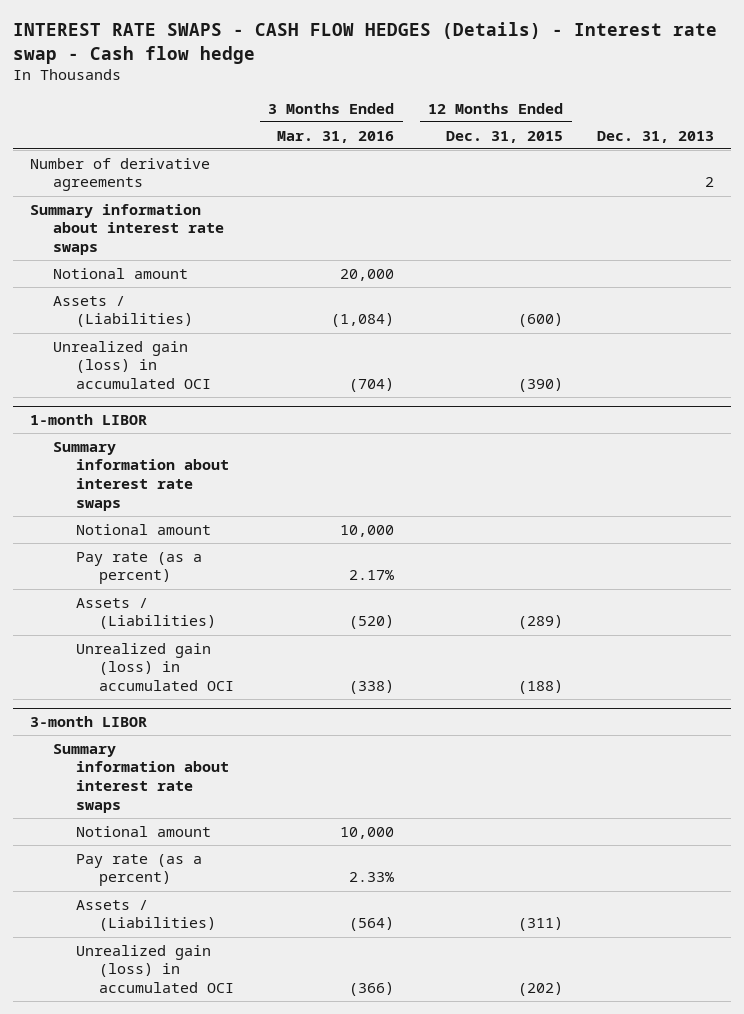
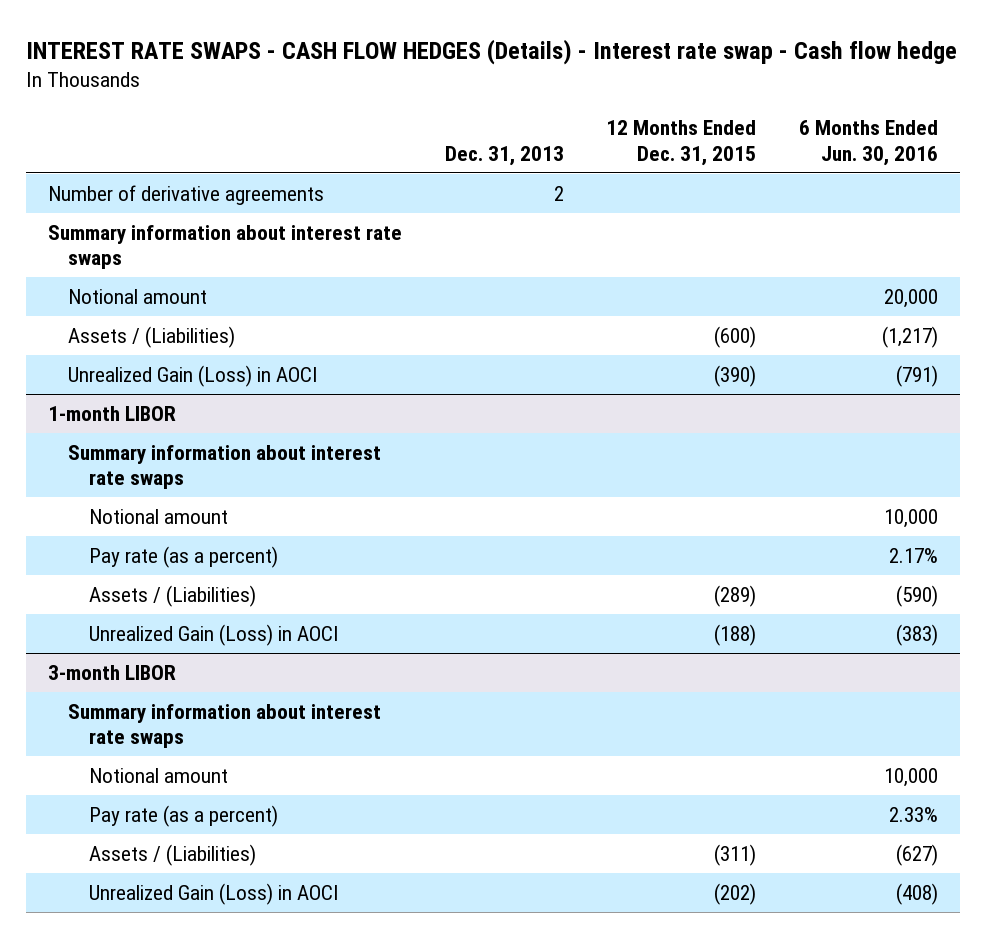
- | 3 Months Ended Mar. 31, 2016 | 12 Months Ended Dec. 31, 2015 | Dec. 31, 2013
+ | Dec. 31, 2013 | 12 Months Ended Dec. 31, 2015 | 6 Months Ended Jun. 30, 2016
- Unrealized gain (loss) in accumulated OCI | (704) | (390) |
+ Unrealized Gain (Loss) in AOCI | | (390) | (791)
@ 1-month LIBOR
- Unrealized gain (loss) in accumulated OCI | (338) | (188) |
+ Unrealized Gain (Loss) in AOCI | | (188) | (383)
@ 3-month LIBOR
- Unrealized gain (loss) in accumulated OCI | (366) | (202) |
+ Unrealized Gain (Loss) in AOCI | | (202) | (408)

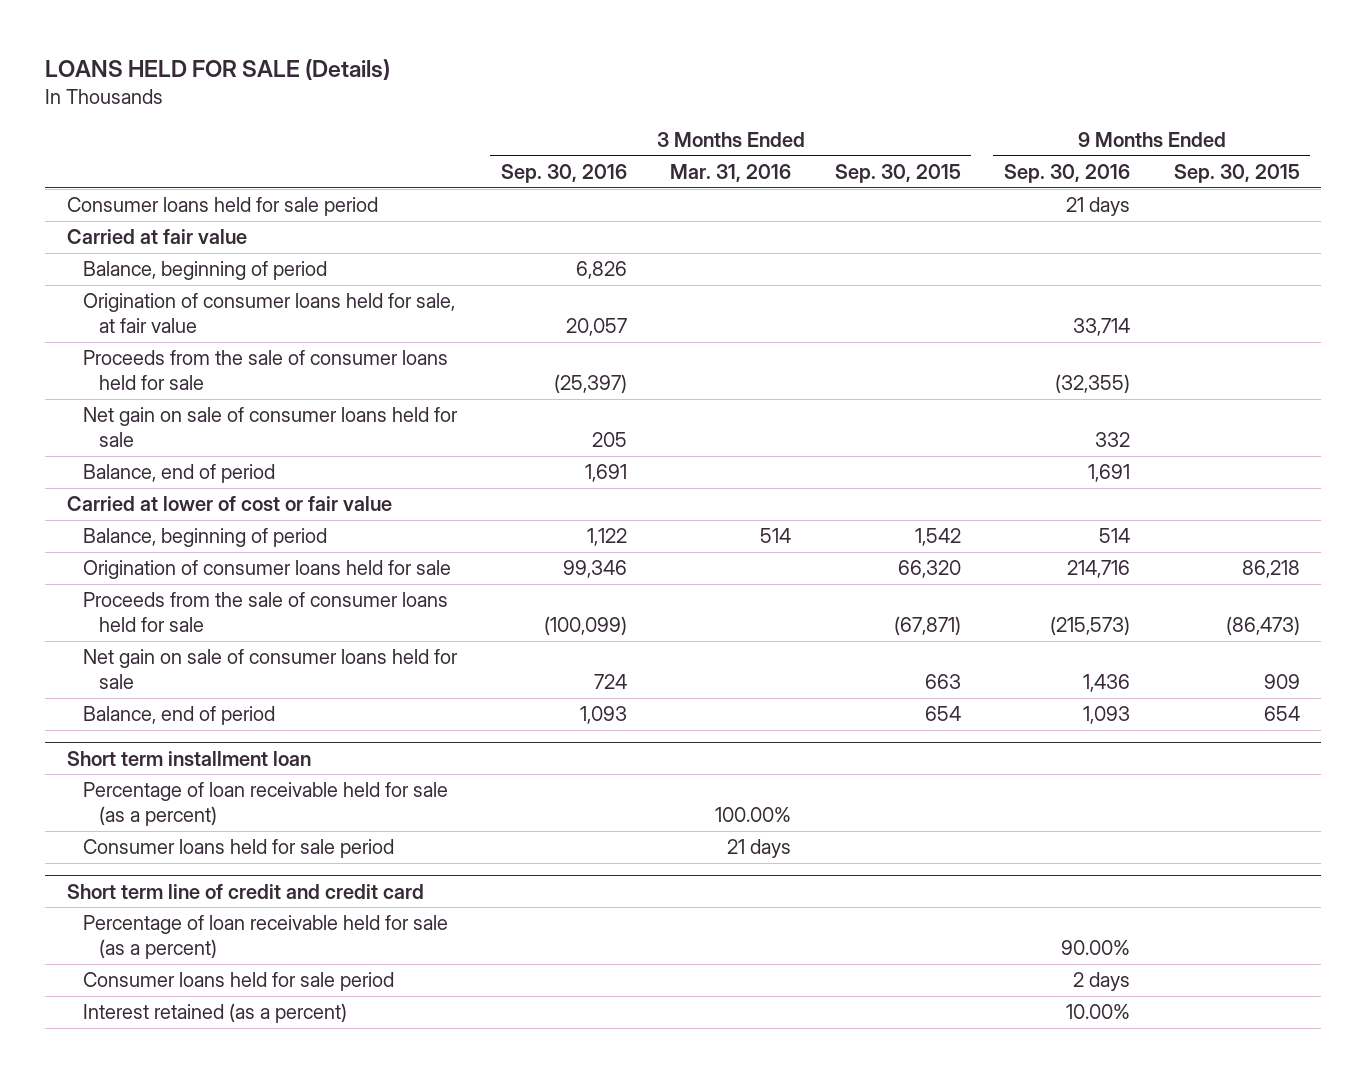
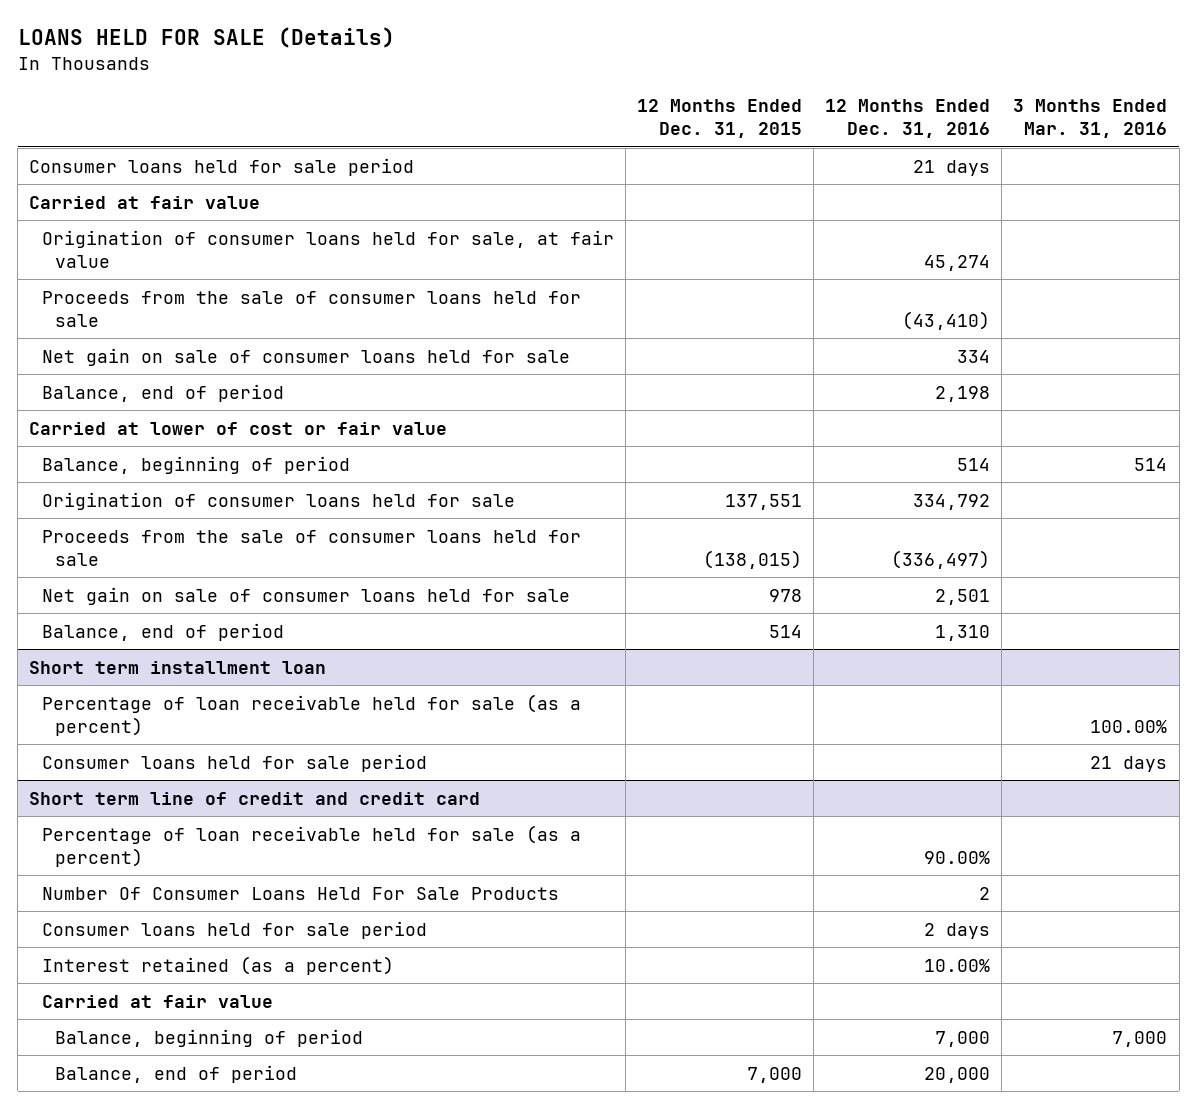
- | 3 Months Ended Sep. 30, 2016 | 3 Months Ended Mar. 31, 2016 | 3 Months Ended Sep. 30, 2015 | 9 Months Ended Sep. 30, 2016 | 9 Months Ended Sep. 30, 2015
+ | 12 Months Ended Dec. 31, 2015 | 12 Months Ended Dec. 31, 2016 | 3 Months Ended Mar. 31, 2016
- Balance, beginning of period | 6,826 | | | |
@ Short term line of credit and credit card
+ Number Of Consumer Loans Held For Sale Products | | 2 |
+ Carried at fair value
+ Balance, beginning of period | | 7,000 | 7,000
+ Balance, end of period | 7,000 | 20,000 |

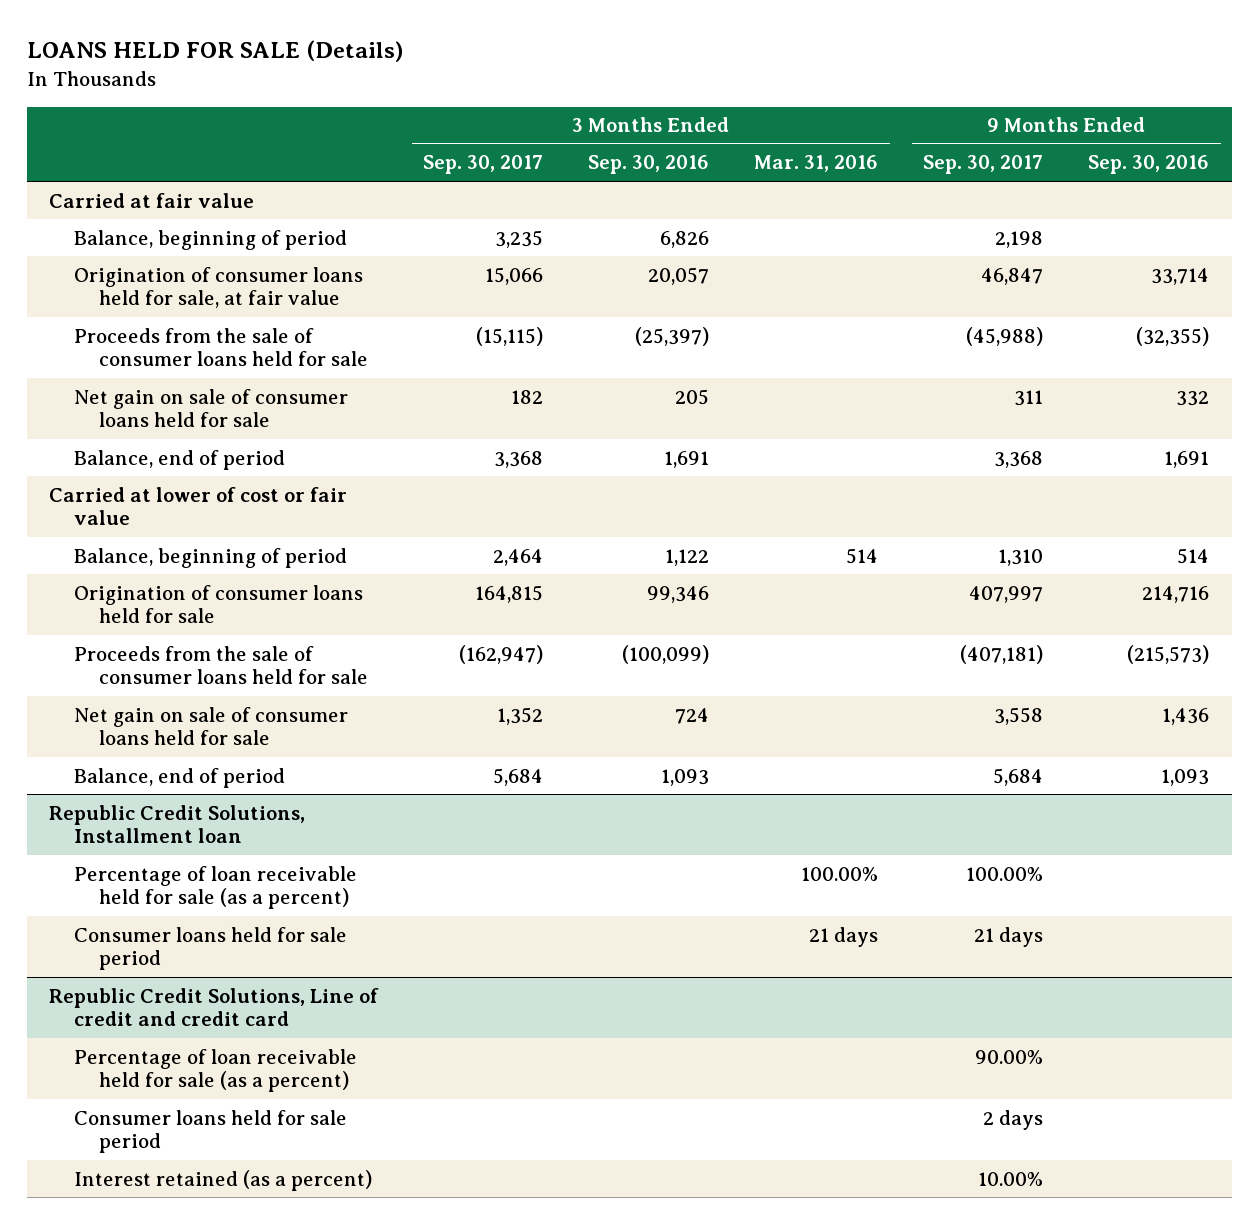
- | 12 Months Ended Dec. 31, 2015 | 12 Months Ended Dec. 31, 2016 | 3 Months Ended Mar. 31, 2016
+ | 3 Months Ended Sep. 30, 2017 | 3 Months Ended Sep. 30, 2016 | 3 Months Ended Mar. 31, 2016 | 9 Months Ended Sep. 30, 2017 | 9 Months Ended Sep. 30, 2016
- Consumer loans held for sale period | | 21 days |
+ Balance, beginning of period | 3,235 | 6,826 | | 2,198 |
- Short term installment loan
+ Republic Credit Solutions, Installment loan
- Short term line of credit and credit card
+ Republic Credit Solutions, Line of credit and credit card
- Number Of Consumer Loans Held For Sale Products | | 2 |
- Carried at fair value
- Balance, beginning of period | | 7,000 | 7,000
- Balance, end of period | 7,000 | 20,000 |

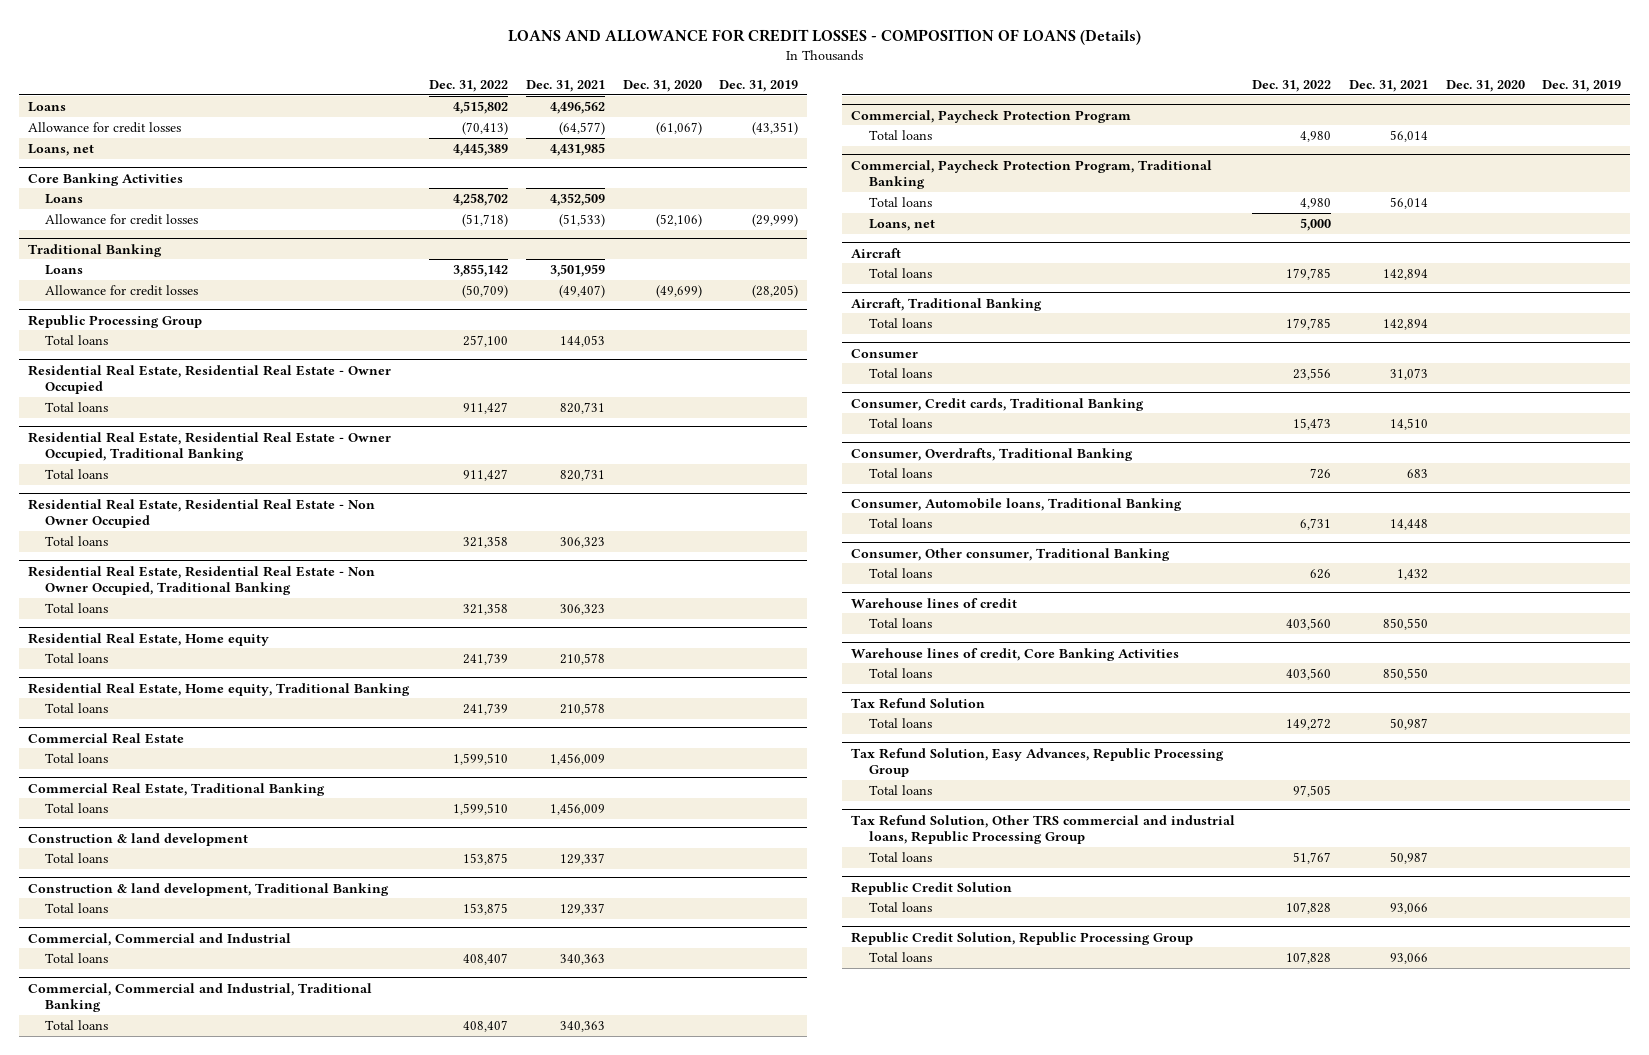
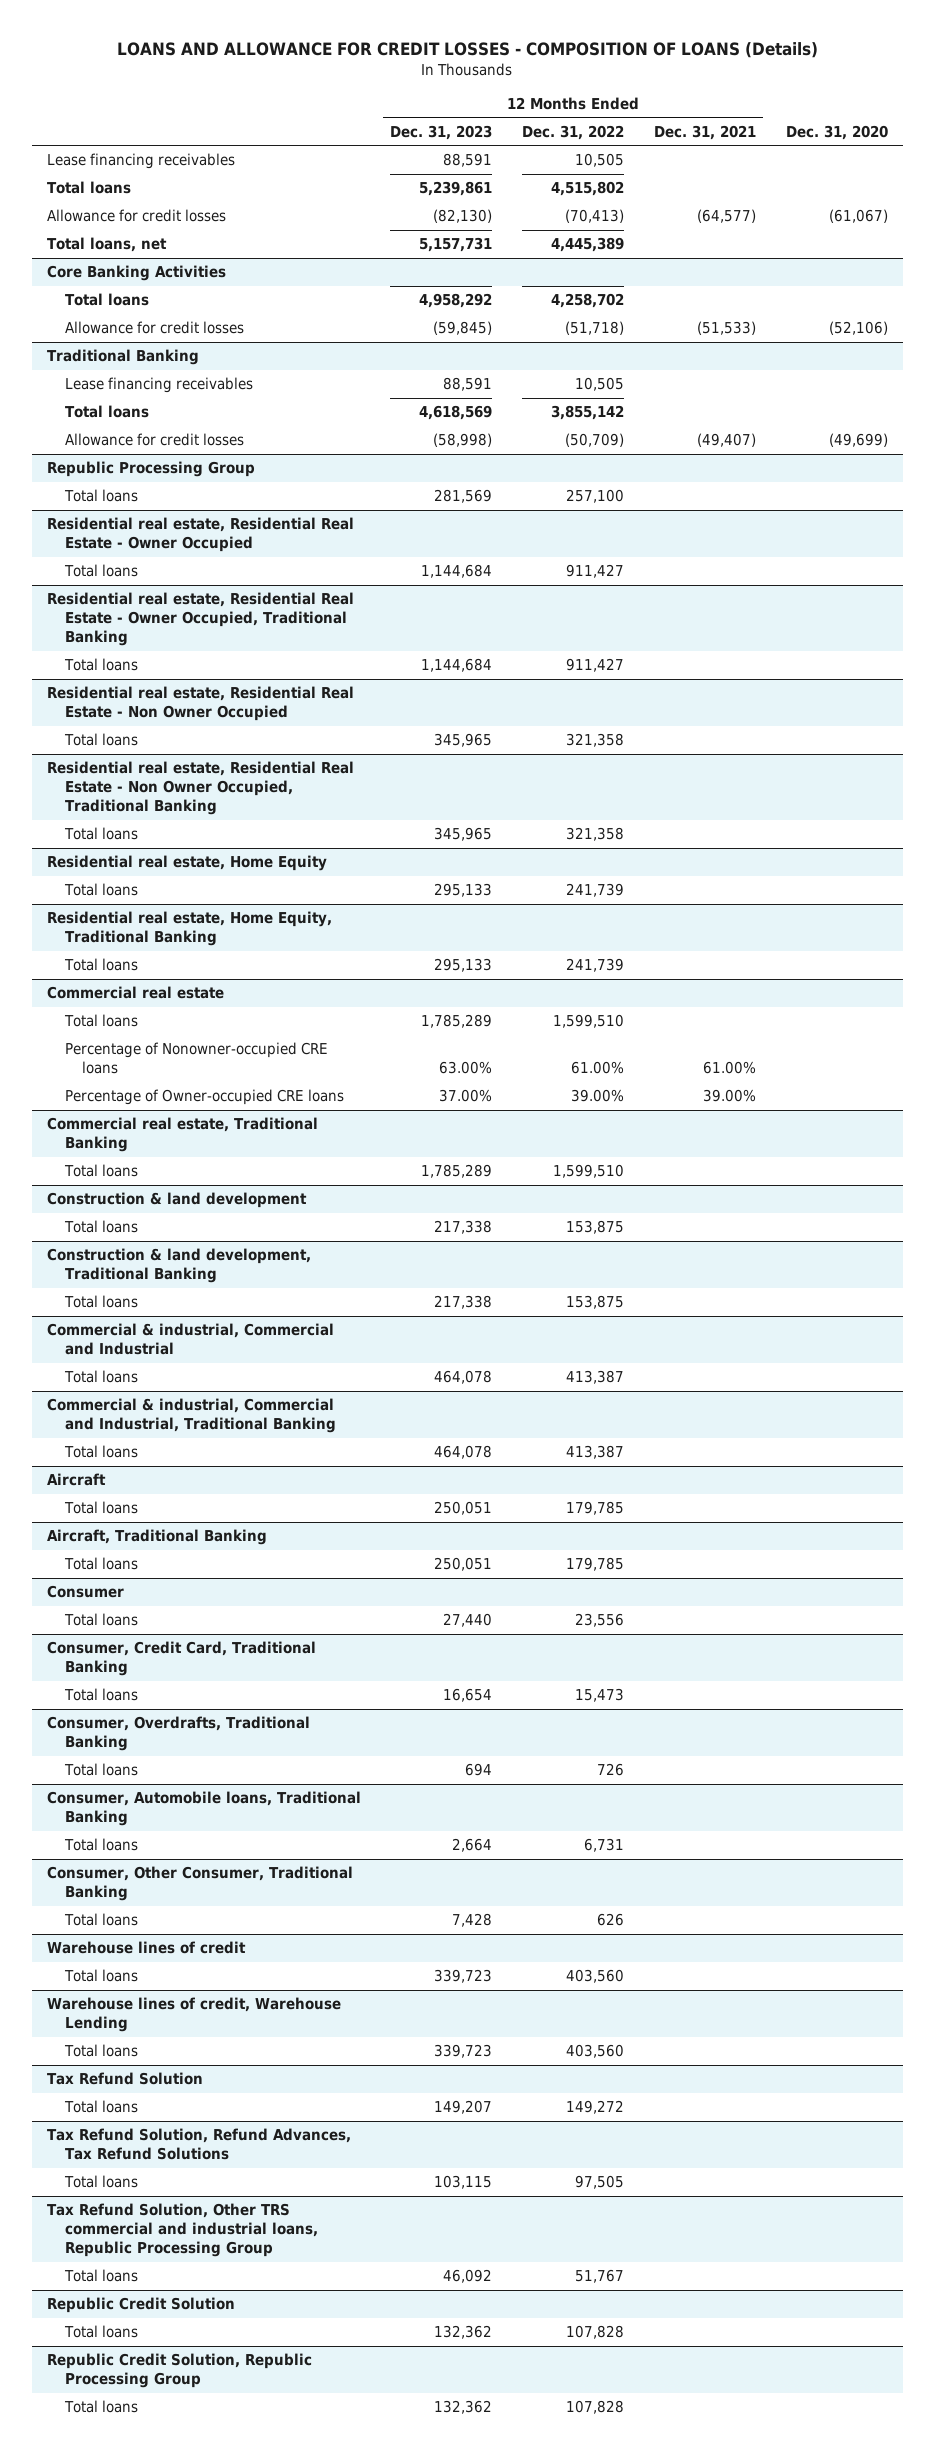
- | Dec. 31, 2022 | Dec. 31, 2021 | Dec. 31, 2020 | Dec. 31, 2019
+ | 12 Months Ended Dec. 31, 2023 | 12 Months Ended Dec. 31, 2022 | 12 Months Ended Dec. 31, 2021 | Dec. 31, 2020
- Loans | 4,515,802 | 4,496,562 | |
+ Lease financing receivables | 88,591 | 10,505 | |
+ Total loans | 5,239,861 | 4,515,802 | |
- Loans, net | 4,445,389 | 4,431,985 | |
+ Total loans, net | 5,157,731 | 4,445,389 | |
@ Core Banking Activities
- Loans | 4,258,702 | 4,352,509 | |
+ Total loans | 4,958,292 | 4,258,702 | |
@ Traditional Banking
- Loans | 3,855,142 | 3,501,959 | |
+ Lease financing receivables | 88,591 | 10,505 | |
+ Total loans | 4,618,569 | 3,855,142 | |
- Residential Real Estate, Residential Real Estate - Owner Occupied
+ Residential real estate, Residential Real Estate - Owner Occupied
- Residential Real Estate, Residential Real Estate - Owner Occupied, Traditional Banking
+ Residential real estate, Residential Real Estate - Owner Occupied, Traditional Banking
- Residential Real Estate, Residential Real Estate - Non Owner Occupied
+ Residential real estate, Residential Real Estate - Non Owner Occupied
- Residential Real Estate, Residential Real Estate - Non Owner Occupied, Traditional Banking
+ Residential real estate, Residential Real Estate - Non Owner Occupied, Traditional Banking
- Residential Real Estate, Home equity
+ Residential real estate, Home Equity
- Residential Real Estate, Home equity, Traditional Banking
+ Residential real estate, Home Equity, Traditional Banking
- Commercial Real Estate
+ Commercial real estate
- Commercial Real Estate, Traditional Banking
+ Percentage of Nonowner-occupied CRE loans | 63.00% | 61.00% | 61.00% |
+ Percentage of Owner-occupied CRE loans | 37.00% | 39.00% | 39.00% |
+ Commercial real estate, Traditional Banking
- Commercial, Commercial and Industrial
+ Commercial & industrial, Commercial and Industrial
- Commercial, Commercial and Industrial, Traditional Banking
+ Commercial & industrial, Commercial and Industrial, Traditional Banking
- Commercial, Paycheck Protection Program
- Total loans | 4,980 | 56,014 | |
- Commercial, Paycheck Protection Program, Traditional Banking
- Total loans | 4,980 | 56,014 | |
- Loans, net | 5,000 | | |
- Consumer, Credit cards, Traditional Banking
+ Consumer, Credit Card, Traditional Banking
- Consumer, Other consumer, Traditional Banking
+ Consumer, Other Consumer, Traditional Banking
- Warehouse lines of credit, Core Banking Activities
+ Warehouse lines of credit, Warehouse Lending
- Tax Refund Solution, Easy Advances, Republic Processing Group
+ Tax Refund Solution, Refund Advances, Tax Refund Solutions

